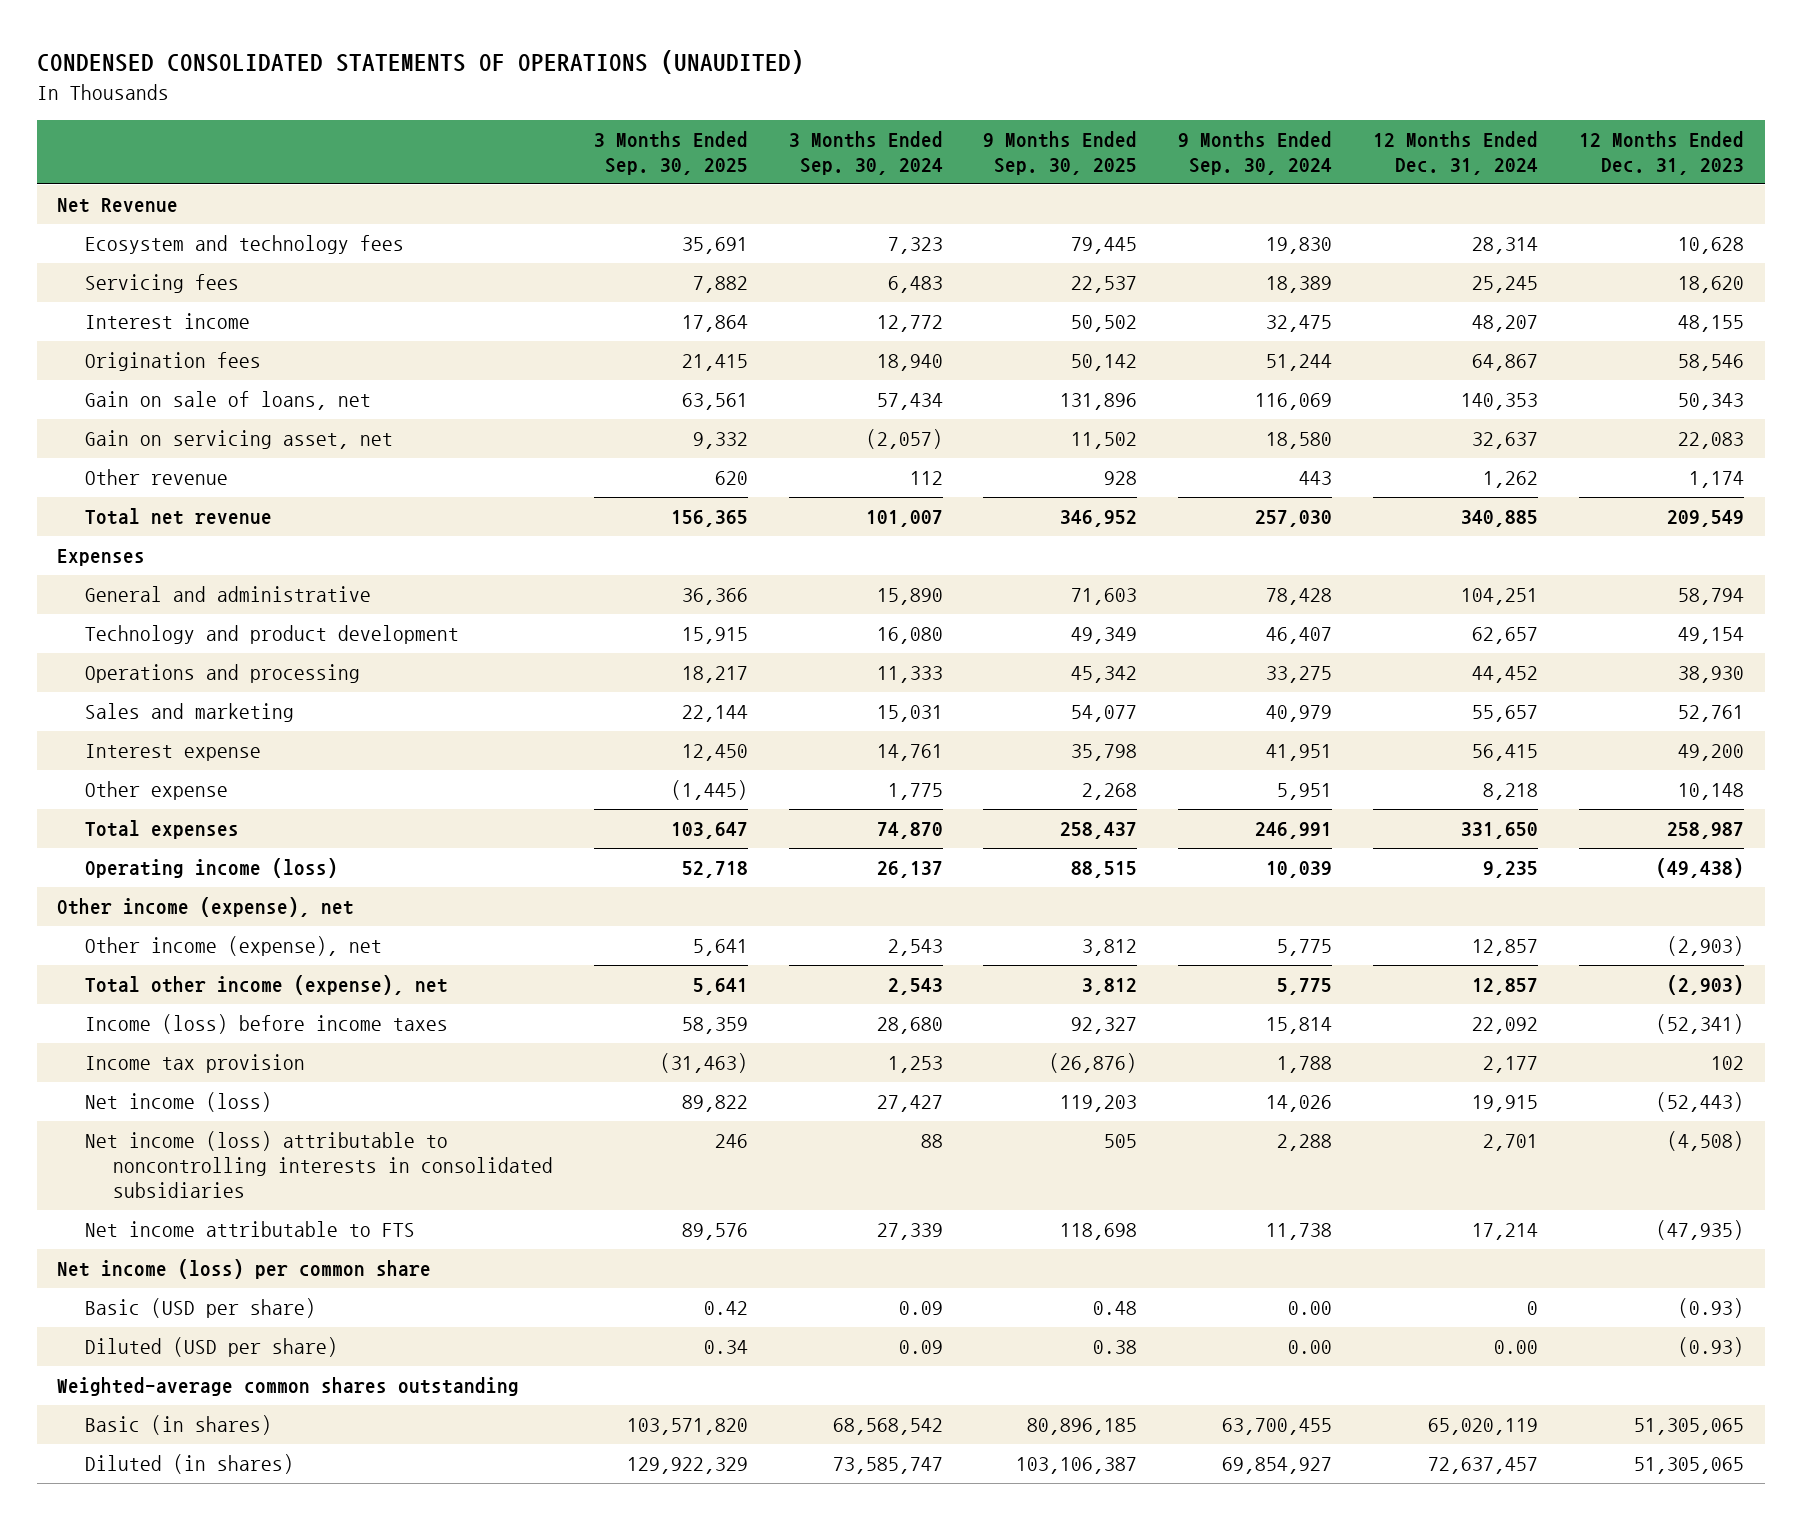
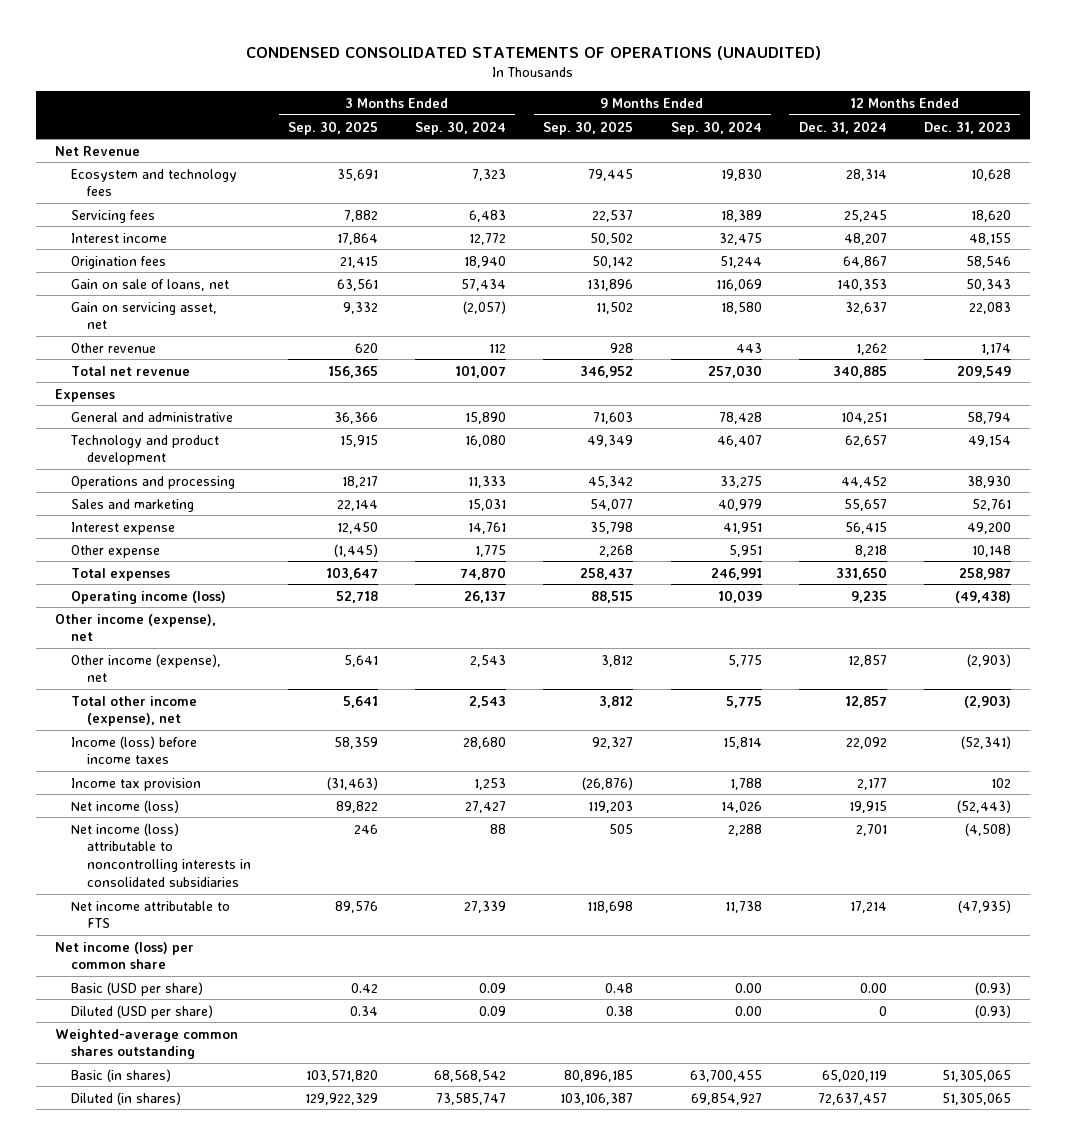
- Basic (USD per share) | 0.42 | 0.09 | 0.48 | 0.00 | 0 | (0.93)
- Diluted (USD per share) | 0.34 | 0.09 | 0.38 | 0.00 | 0.00 | (0.93)
+ Basic (USD per share) | 0.42 | 0.09 | 0.48 | 0.00 | 0.00 | (0.93)
+ Diluted (USD per share) | 0.34 | 0.09 | 0.38 | 0.00 | 0 | (0.93)

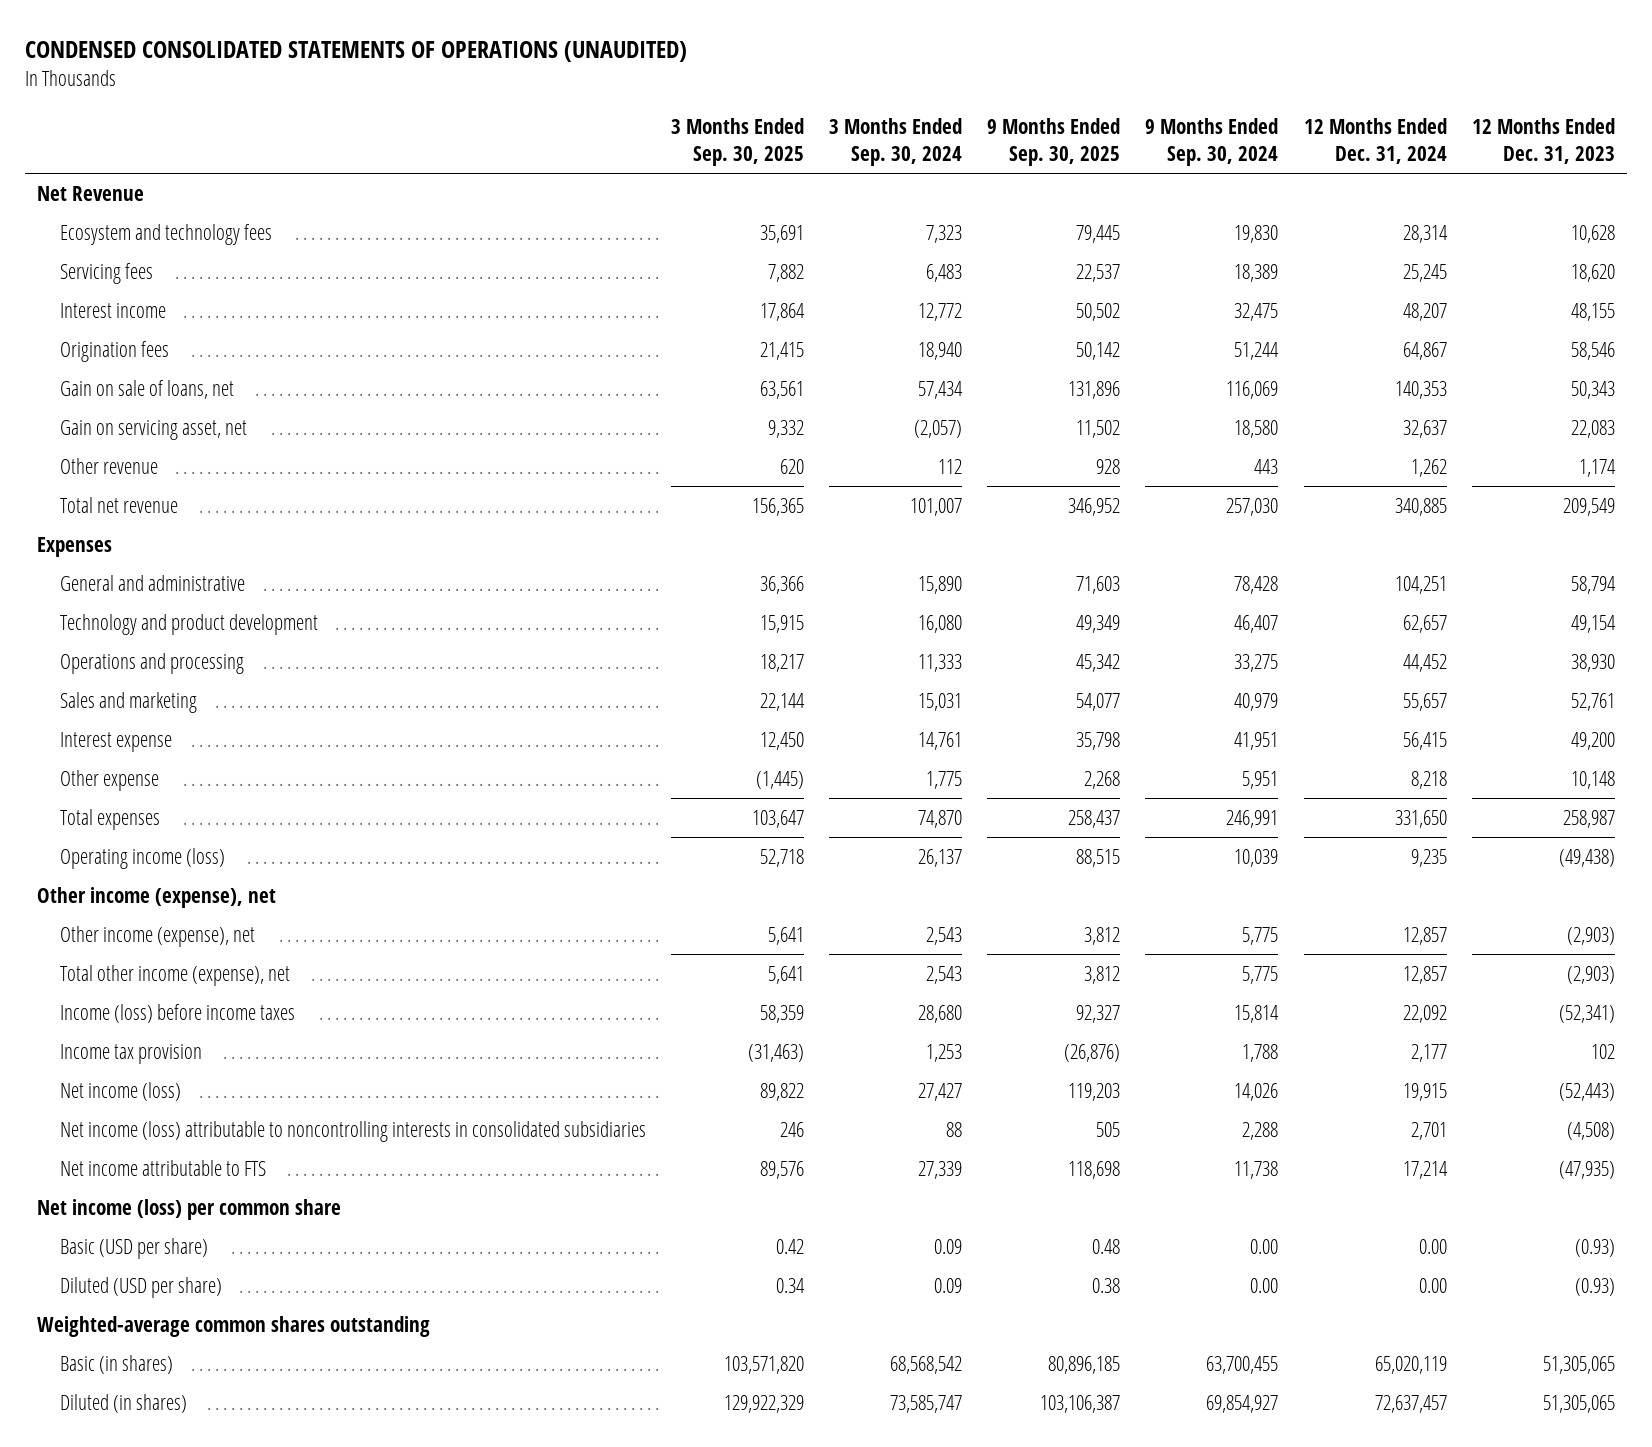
- Diluted (USD per share) | 0.34 | 0.09 | 0.38 | 0.00 | 0 | (0.93)
+ Diluted (USD per share) | 0.34 | 0.09 | 0.38 | 0.00 | 0.00 | (0.93)

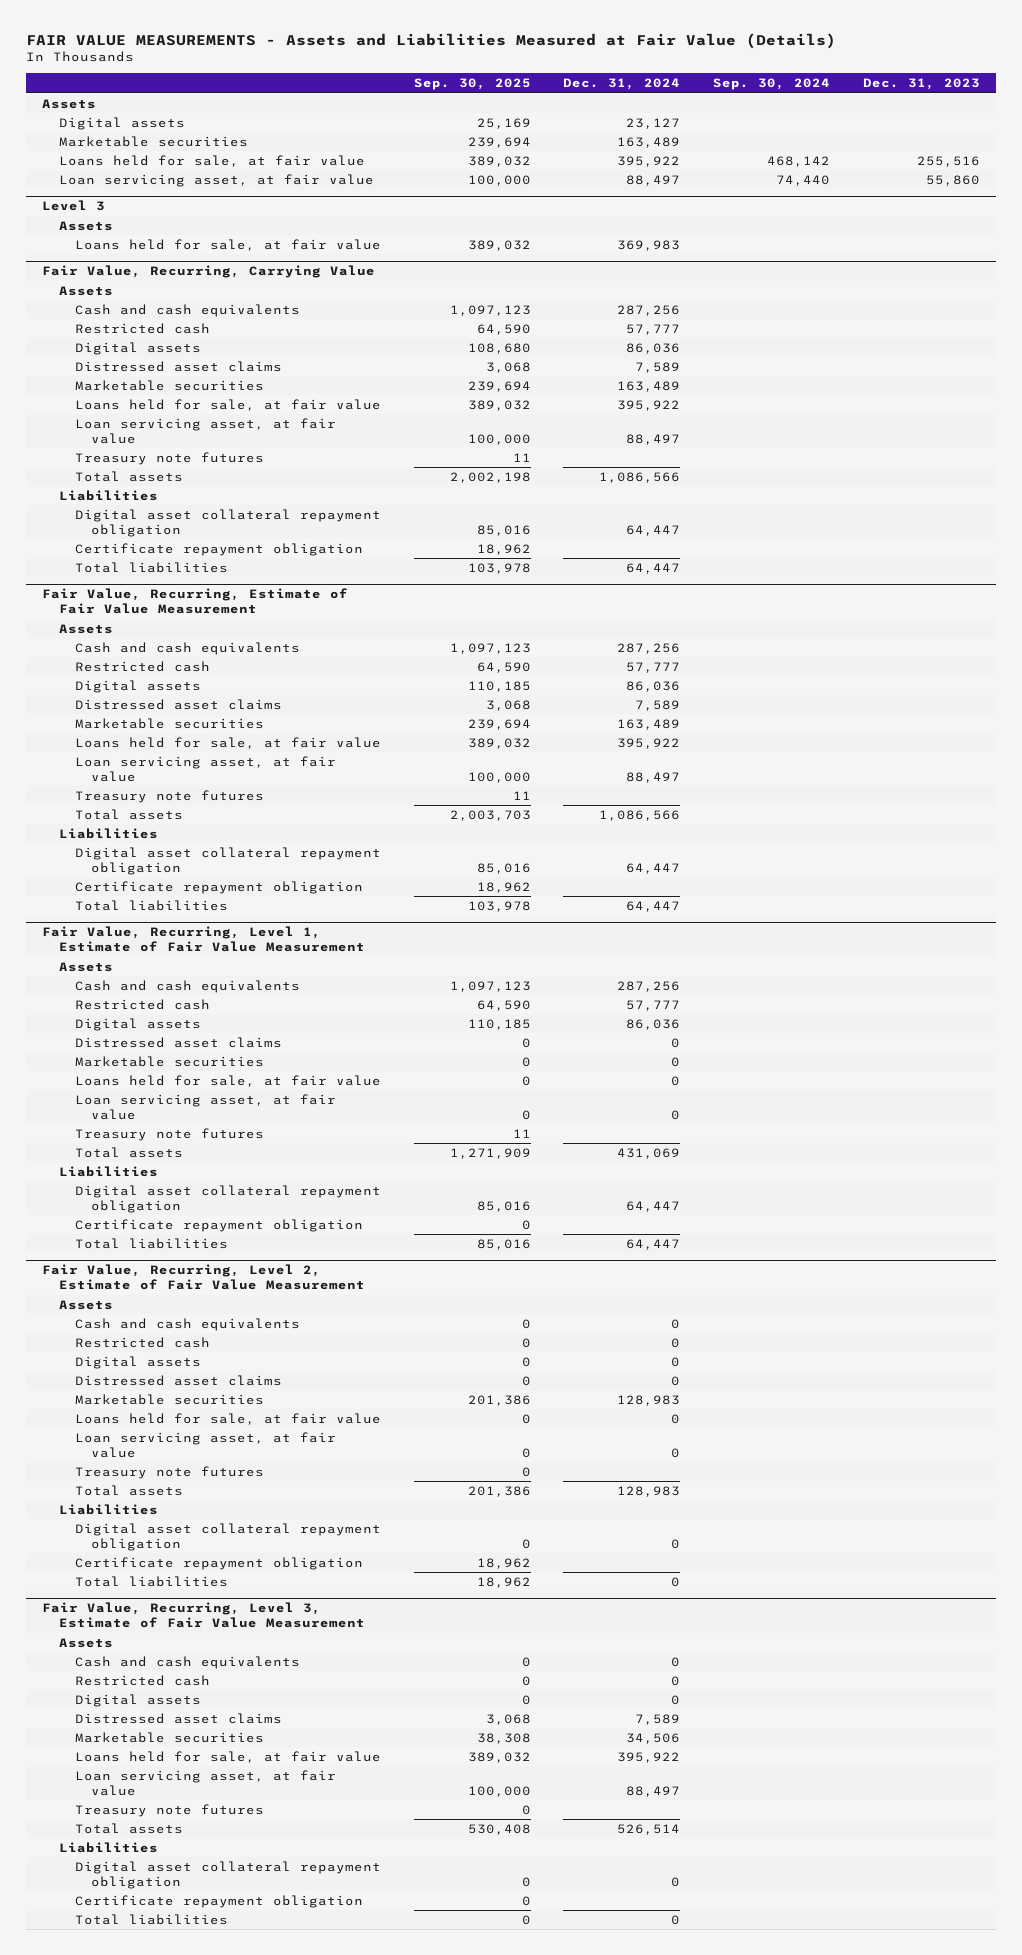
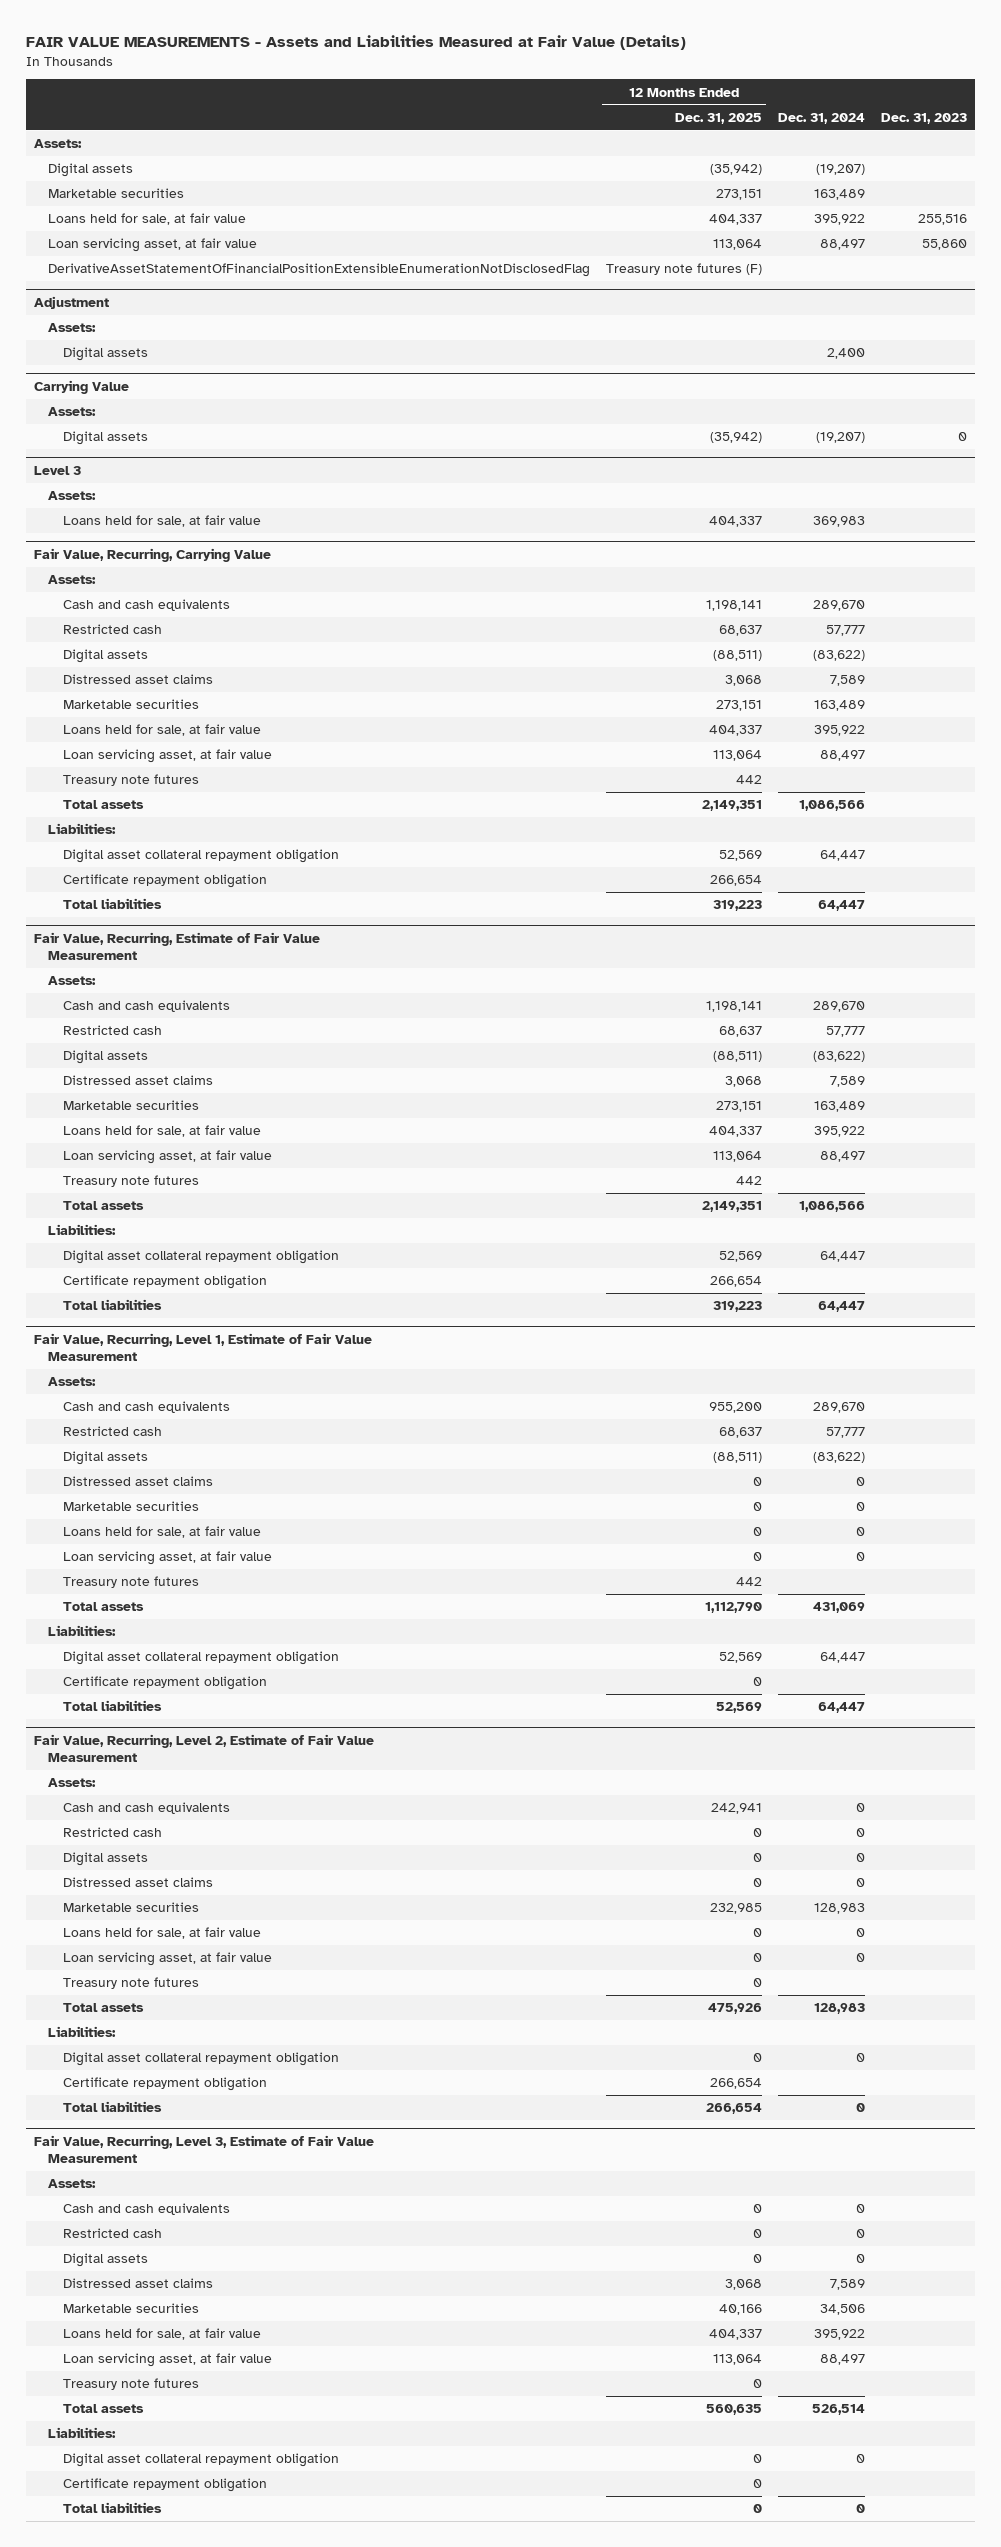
- | Sep. 30, 2025 | Dec. 31, 2024 | Sep. 30, 2024 | Dec. 31, 2023
+ | 12 Months Ended Dec. 31, 2025 | Dec. 31, 2024 | Dec. 31, 2023
- Assets
- Digital assets | 25,169 | 23,127 | |
+ Assets:
+ Digital assets | (35,942) | (19,207) |
+ DerivativeAssetStatementOfFinancialPositionExtensibleEnumerationNotDisclosedFlag | Treasury note futures (F) | |
+ Adjustment
+ Assets:
+ Digital assets | | 2,400 |
+ Carrying Value
+ Assets:
+ Digital assets | (35,942) | (19,207) | 0
@ Level 3
- Assets
+ Assets:
@ Fair Value, Recurring, Carrying Value
- Assets
- Cash and cash equivalents | 1,097,123 | 287,256 | |
+ Assets:
+ Cash and cash equivalents | 1,198,141 | 289,670 |
- Digital assets | 108,680 | 86,036 | |
+ Digital assets | (88,511) | (83,622) |
- Liabilities
+ Liabilities:
@ Fair Value, Recurring, Estimate of Fair Value Measurement
- Assets
- Cash and cash equivalents | 1,097,123 | 287,256 | |
+ Assets:
+ Cash and cash equivalents | 1,198,141 | 289,670 |
- Digital assets | 110,185 | 86,036 | |
+ Digital assets | (88,511) | (83,622) |
- Liabilities
+ Liabilities:
@ Fair Value, Recurring, Level 1, Estimate of Fair Value Measurement
- Assets
- Cash and cash equivalents | 1,097,123 | 287,256 | |
+ Assets:
+ Cash and cash equivalents | 955,200 | 289,670 |
- Digital assets | 110,185 | 86,036 | |
+ Digital assets | (88,511) | (83,622) |
- Liabilities
+ Liabilities:
@ Fair Value, Recurring, Level 2, Estimate of Fair Value Measurement
- Assets
+ Assets:
- Liabilities
+ Liabilities:
@ Fair Value, Recurring, Level 3, Estimate of Fair Value Measurement
- Assets
+ Assets:
- Liabilities
+ Liabilities:

